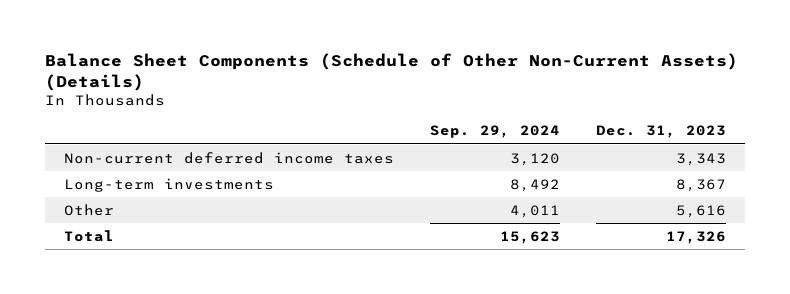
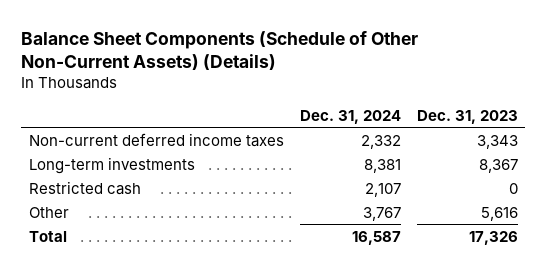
- | Sep. 29, 2024 | Dec. 31, 2023
+ | Dec. 31, 2024 | Dec. 31, 2023
+ Restricted cash | 2,107 | 0

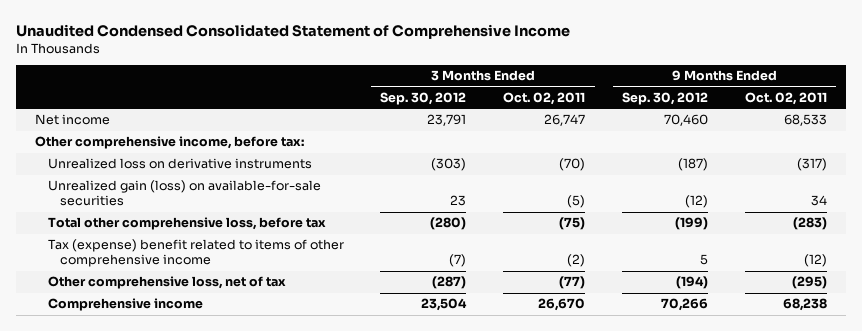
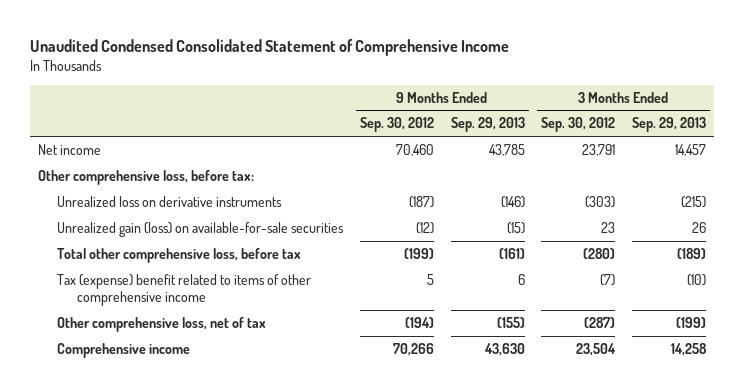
- | 3 Months Ended Sep. 30, 2012 | 3 Months Ended Oct. 02, 2011 | 9 Months Ended Sep. 30, 2012 | 9 Months Ended Oct. 02, 2011
+ | 9 Months Ended Sep. 30, 2012 | 9 Months Ended Sep. 29, 2013 | 3 Months Ended Sep. 30, 2012 | 3 Months Ended Sep. 29, 2013
- Other comprehensive income, before tax:
+ Other comprehensive loss, before tax:

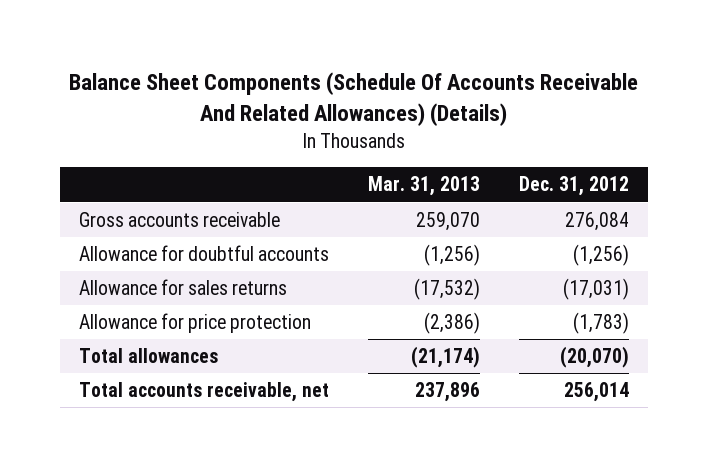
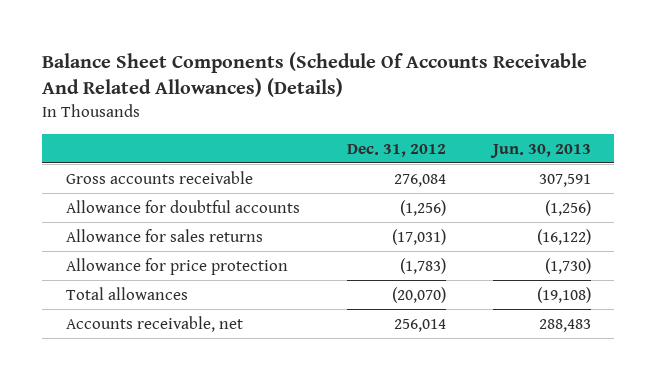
- | Mar. 31, 2013 | Dec. 31, 2012
+ | Dec. 31, 2012 | Jun. 30, 2013
- Total accounts receivable, net | 237,896 | 256,014
+ Accounts receivable, net | 256,014 | 288,483

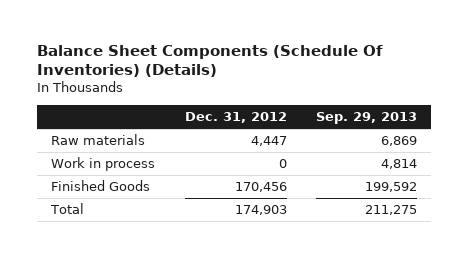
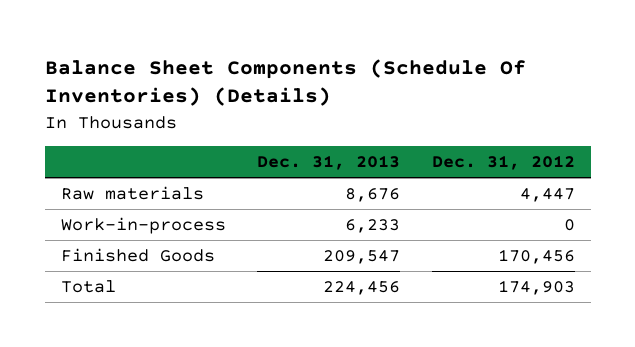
- | Dec. 31, 2012 | Sep. 29, 2013
+ | Dec. 31, 2013 | Dec. 31, 2012
- Work in process | 0 | 4,814
+ Work-in-process | 6,233 | 0

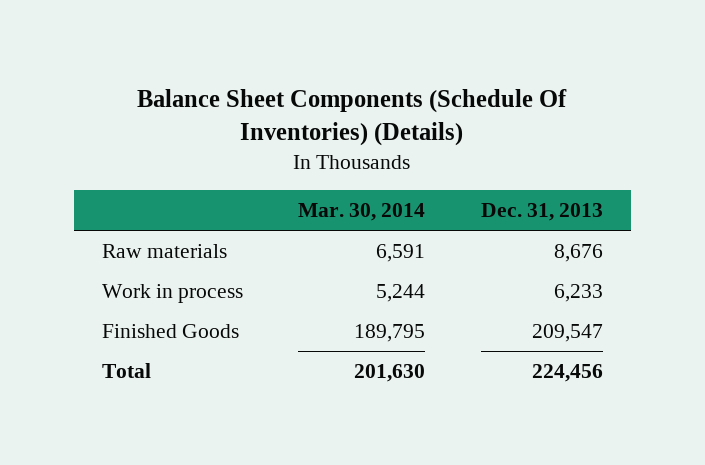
- | Dec. 31, 2013 | Dec. 31, 2012
+ | Mar. 30, 2014 | Dec. 31, 2013
- Work-in-process | 6,233 | 0
+ Work in process | 5,244 | 6,233

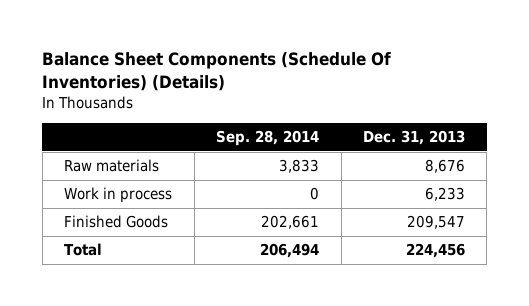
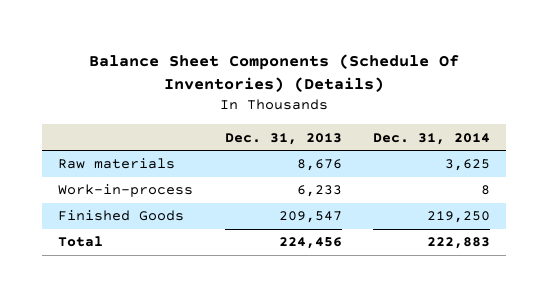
- | Sep. 28, 2014 | Dec. 31, 2013
+ | Dec. 31, 2013 | Dec. 31, 2014
- Work in process | 0 | 6,233
+ Work-in-process | 6,233 | 8

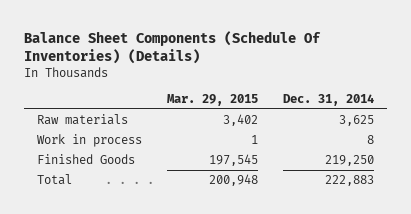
- | Dec. 31, 2013 | Dec. 31, 2014
+ | Mar. 29, 2015 | Dec. 31, 2014
- Work-in-process | 6,233 | 8
+ Work in process | 1 | 8

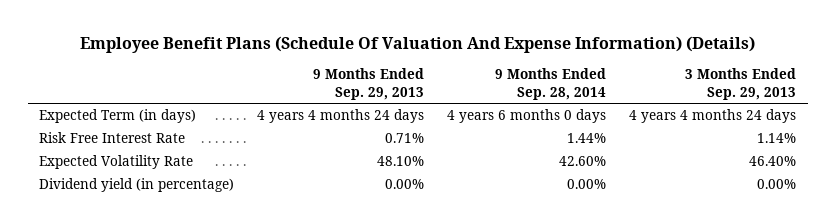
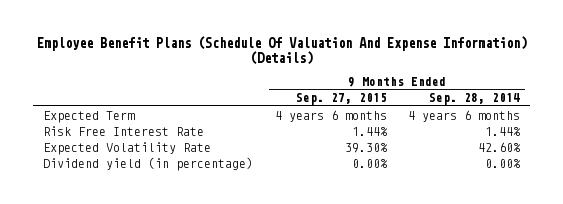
- | 9 Months Ended Sep. 29, 2013 | 9 Months Ended Sep. 28, 2014 | 3 Months Ended Sep. 29, 2013
+ | 9 Months Ended Sep. 27, 2015 | 9 Months Ended Sep. 28, 2014
- Expected Term (in days) | 4 years 4 months 24 days | 4 years 6 months 0 days | 4 years 4 months 24 days
+ Expected Term | 4 years 6 months | 4 years 6 months

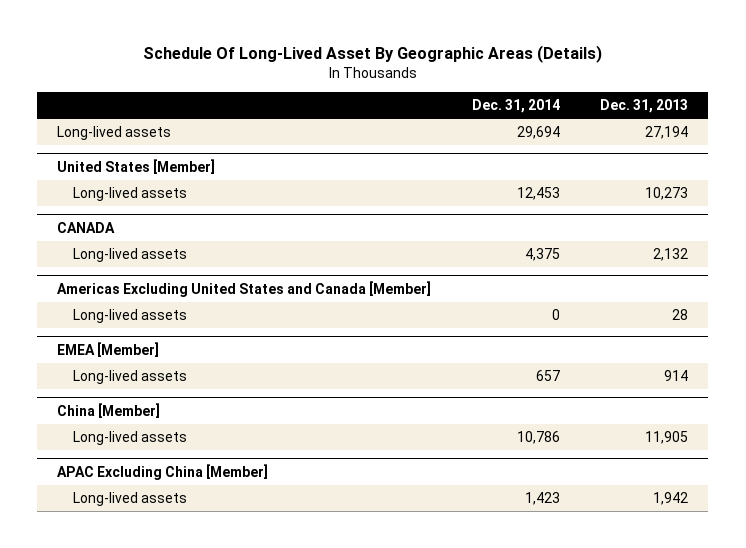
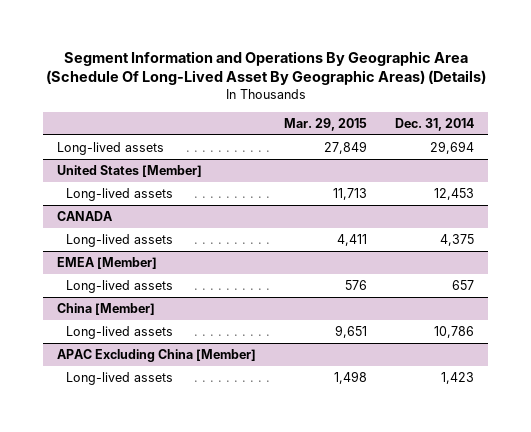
- Schedule Of Long-Lived Asset By Geographic Areas (Details)
+ Segment Information and Operations By Geographic Area (Schedule Of Long-Lived Asset By Geographic Areas) (Details)
- | Dec. 31, 2014 | Dec. 31, 2013
+ | Mar. 29, 2015 | Dec. 31, 2014
- Americas Excluding United States and Canada [Member]
- Long-lived assets | 0 | 28

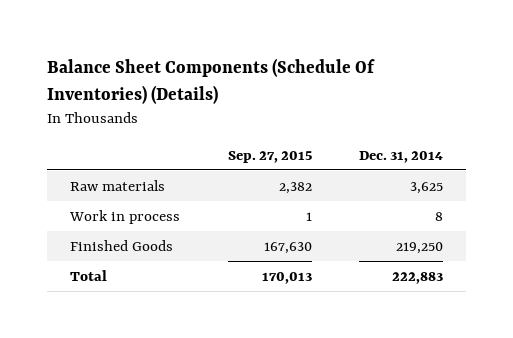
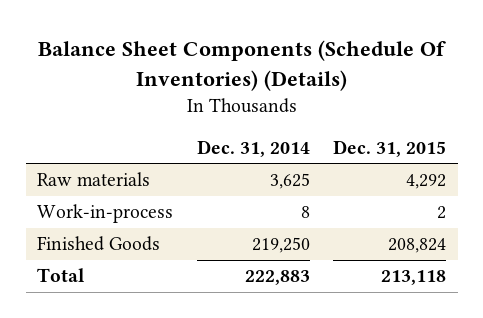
- | Sep. 27, 2015 | Dec. 31, 2014
+ | Dec. 31, 2014 | Dec. 31, 2015
- Work in process | 1 | 8
+ Work-in-process | 8 | 2

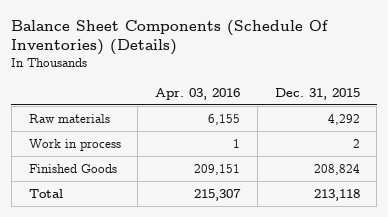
- | Dec. 31, 2014 | Dec. 31, 2015
+ | Apr. 03, 2016 | Dec. 31, 2015
- Work-in-process | 8 | 2
+ Work in process | 1 | 2

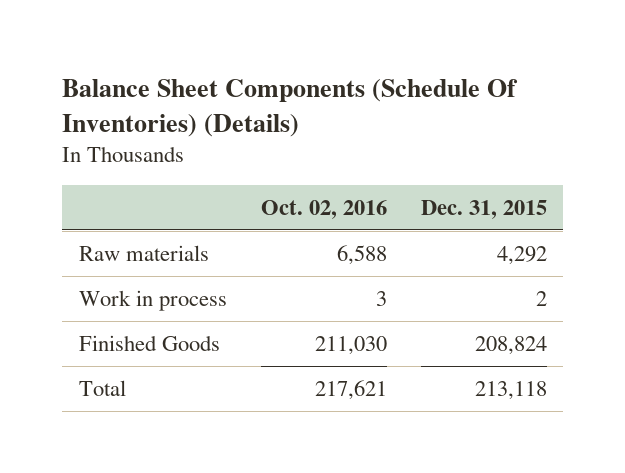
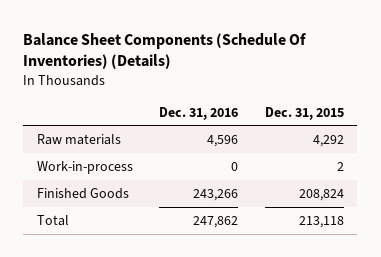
- | Oct. 02, 2016 | Dec. 31, 2015
+ | Dec. 31, 2016 | Dec. 31, 2015
- Work in process | 3 | 2
+ Work-in-process | 0 | 2

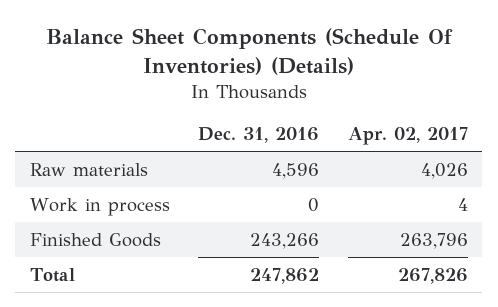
- | Dec. 31, 2016 | Dec. 31, 2015
+ | Dec. 31, 2016 | Apr. 02, 2017
- Work-in-process | 0 | 2
+ Work in process | 0 | 4

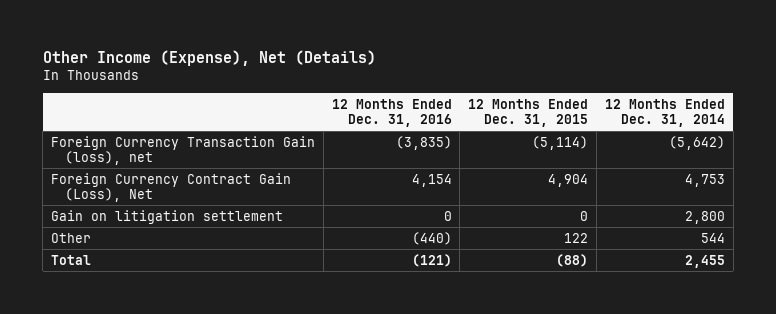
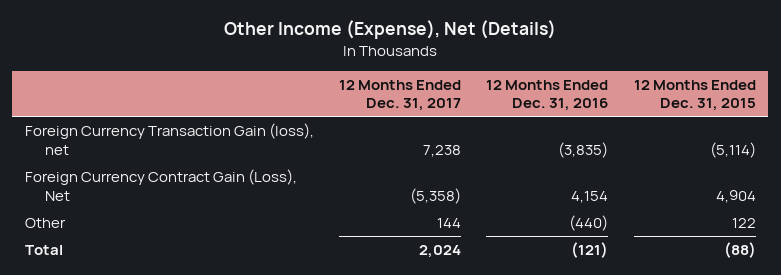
- | 12 Months Ended Dec. 31, 2016 | 12 Months Ended Dec. 31, 2015 | 12 Months Ended Dec. 31, 2014
+ | 12 Months Ended Dec. 31, 2017 | 12 Months Ended Dec. 31, 2016 | 12 Months Ended Dec. 31, 2015
- Gain on litigation settlement | 0 | 0 | 2,800

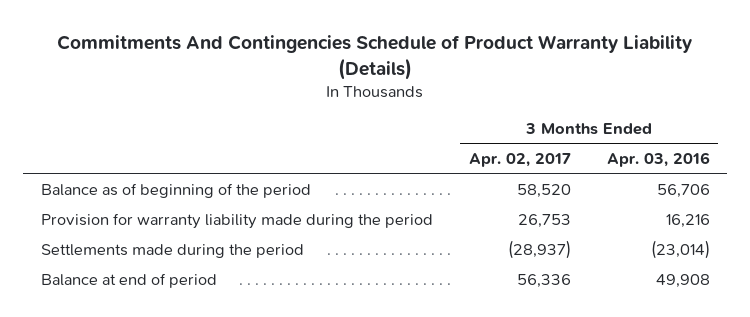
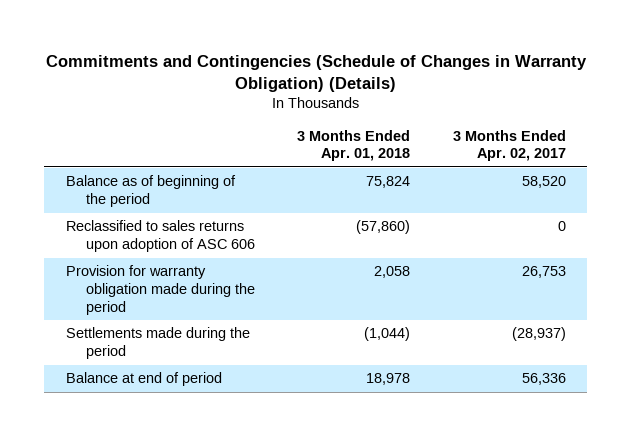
- Commitments And Contingencies Schedule of Product Warranty Liability (Details)
+ Commitments and Contingencies (Schedule of Changes in Warranty Obligation) (Details)
- | 3 Months Ended Apr. 02, 2017 | 3 Months Ended Apr. 03, 2016
+ | 3 Months Ended Apr. 01, 2018 | 3 Months Ended Apr. 02, 2017
- Provision for warranty liability made during the period | 26,753 | 16,216
+ Reclassified to sales returns upon adoption of ASC 606 | (57,860) | 0
+ Provision for warranty obligation made during the period | 2,058 | 26,753

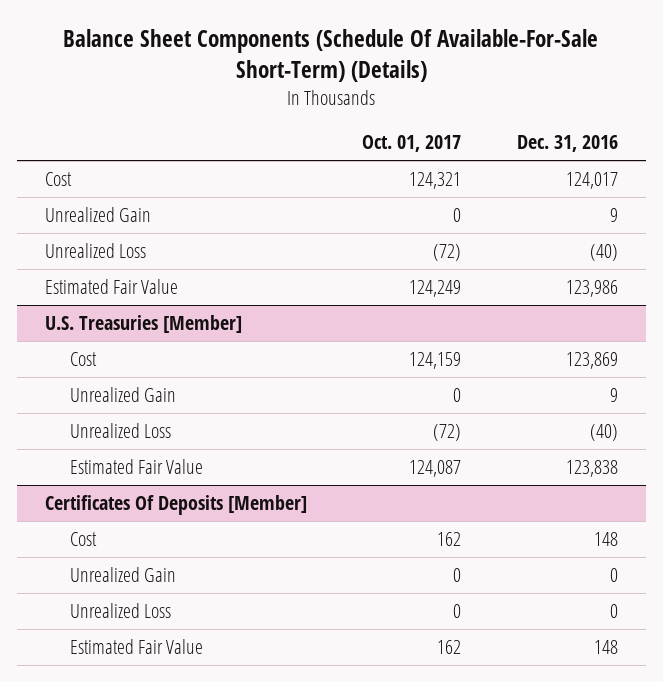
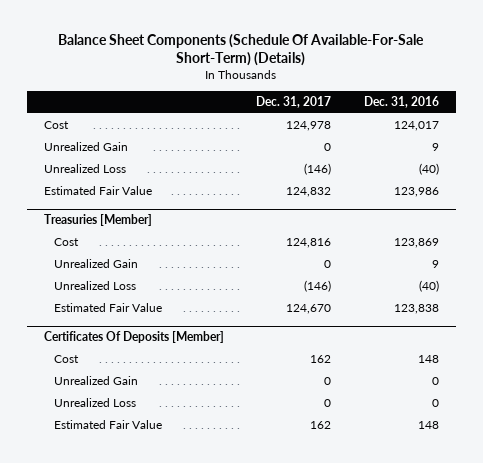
- | Oct. 01, 2017 | Dec. 31, 2016
+ | Dec. 31, 2017 | Dec. 31, 2016
- U.S. Treasuries [Member]
+ Treasuries [Member]

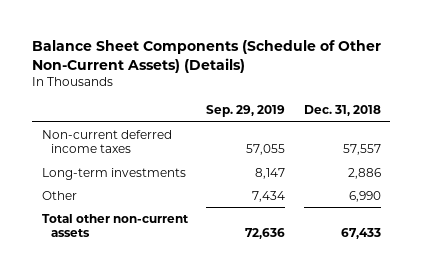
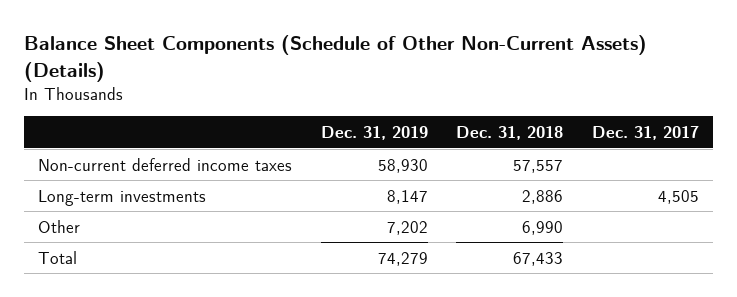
- | Sep. 29, 2019 | Dec. 31, 2018
+ | Dec. 31, 2019 | Dec. 31, 2018 | Dec. 31, 2017
- Total other non-current assets | 72,636 | 67,433
+ Total | 74,279 | 67,433 |

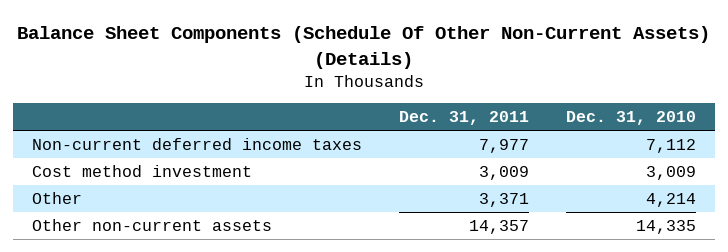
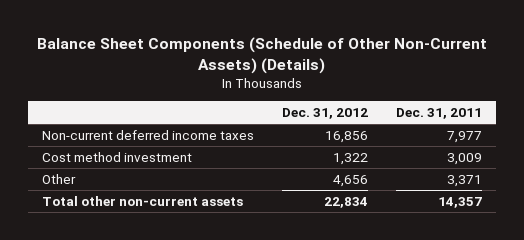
- Balance Sheet Components (Schedule Of Other Non-Current Assets) (Details)
+ Balance Sheet Components (Schedule of Other Non-Current Assets) (Details)
- | Dec. 31, 2011 | Dec. 31, 2010
+ | Dec. 31, 2012 | Dec. 31, 2011
- Other non-current assets | 14,357 | 14,335
+ Total other non-current assets | 22,834 | 14,357

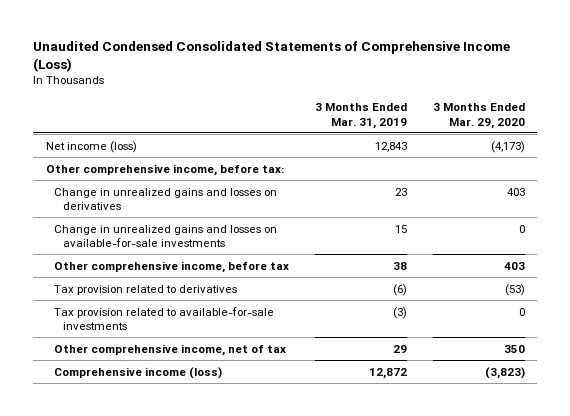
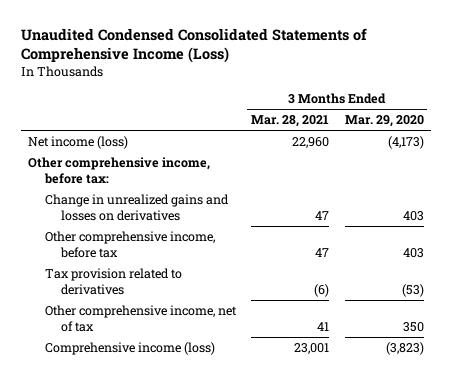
- | 3 Months Ended Mar. 31, 2019 | 3 Months Ended Mar. 29, 2020
+ | 3 Months Ended Mar. 28, 2021 | 3 Months Ended Mar. 29, 2020
- Change in unrealized gains and losses on available-for-sale investments | 15 | 0
- Tax provision related to available-for-sale investments | (3) | 0

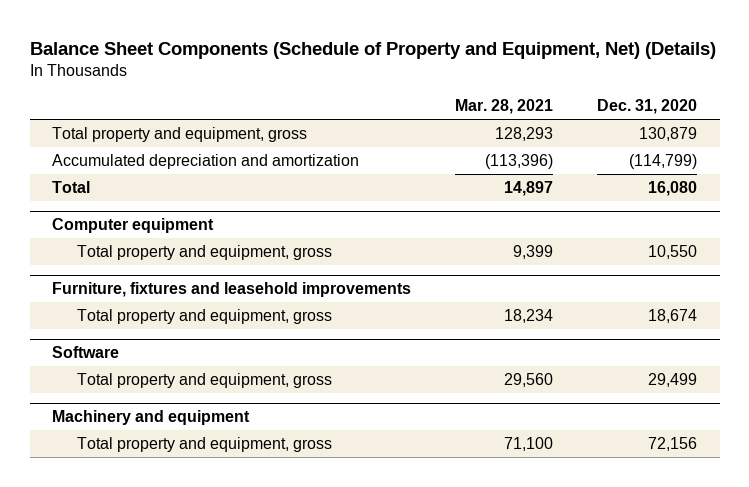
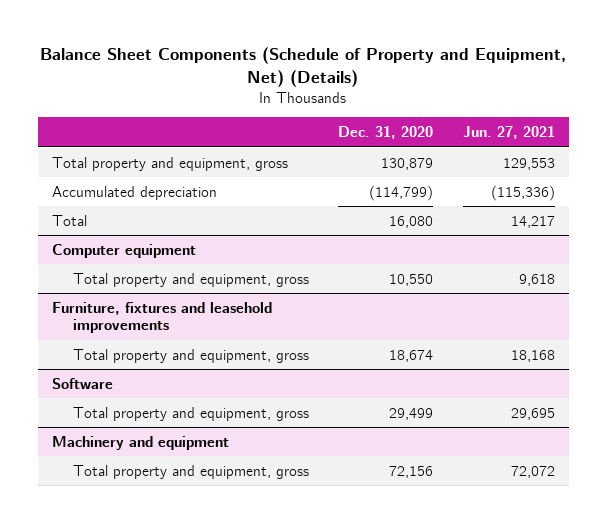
- | Mar. 28, 2021 | Dec. 31, 2020
+ | Dec. 31, 2020 | Jun. 27, 2021
- Accumulated depreciation and amortization | (113,396) | (114,799)
+ Accumulated depreciation | (114,799) | (115,336)

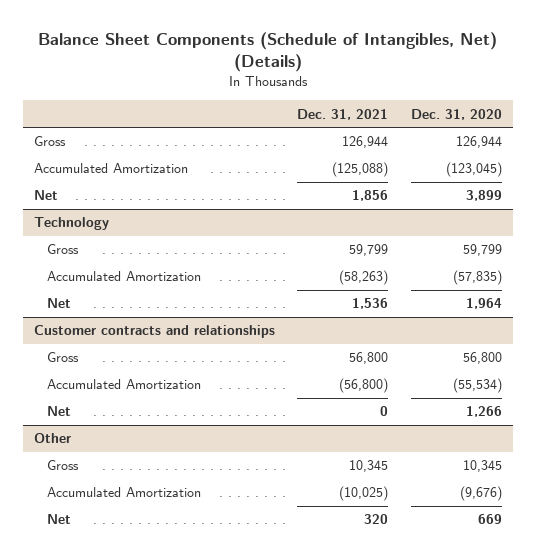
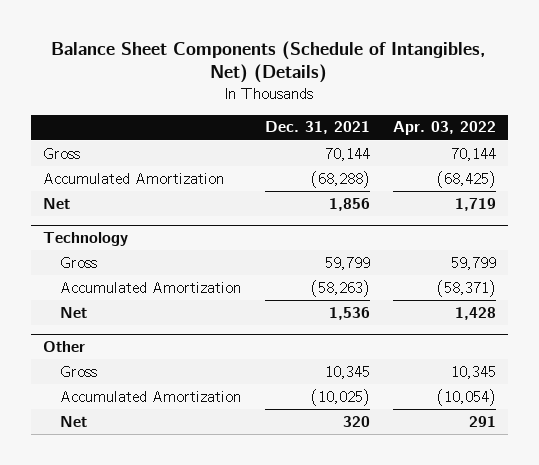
- | Dec. 31, 2021 | Dec. 31, 2020
+ | Dec. 31, 2021 | Apr. 03, 2022
- Gross | 126,944 | 126,944
- Accumulated Amortization | (125,088) | (123,045)
+ Gross | 70,144 | 70,144
+ Accumulated Amortization | (68,288) | (68,425)
- Customer contracts and relationships
- Gross | 56,800 | 56,800
- Accumulated Amortization | (56,800) | (55,534)
- Net | 0 | 1,266

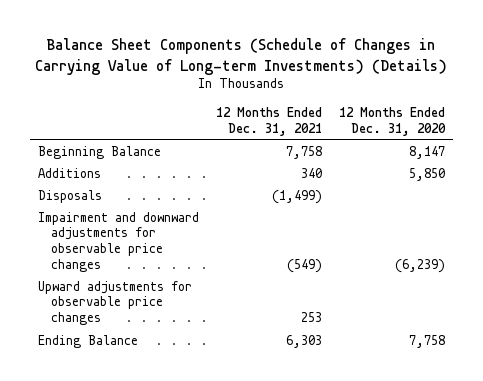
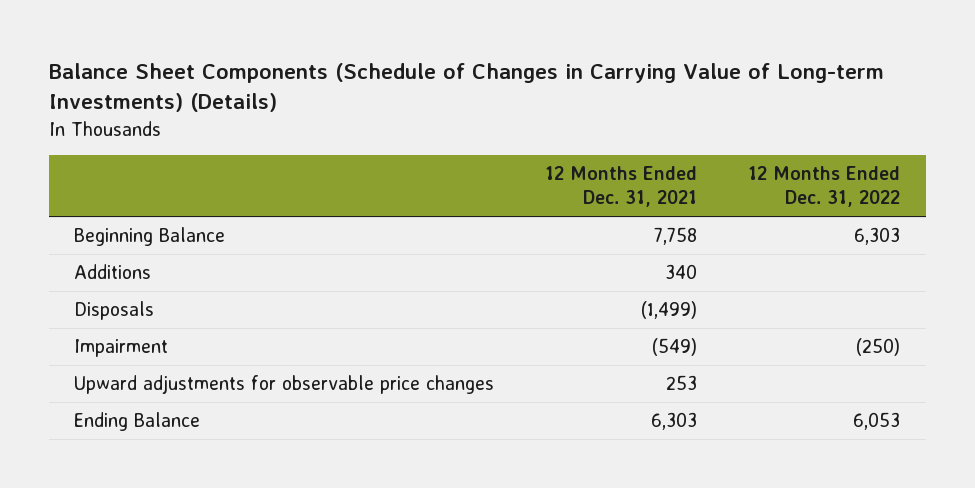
- | 12 Months Ended Dec. 31, 2021 | 12 Months Ended Dec. 31, 2020
+ | 12 Months Ended Dec. 31, 2021 | 12 Months Ended Dec. 31, 2022
- Impairment and downward adjustments for observable price changes | (549) | (6,239)
+ Impairment | (549) | (250)

